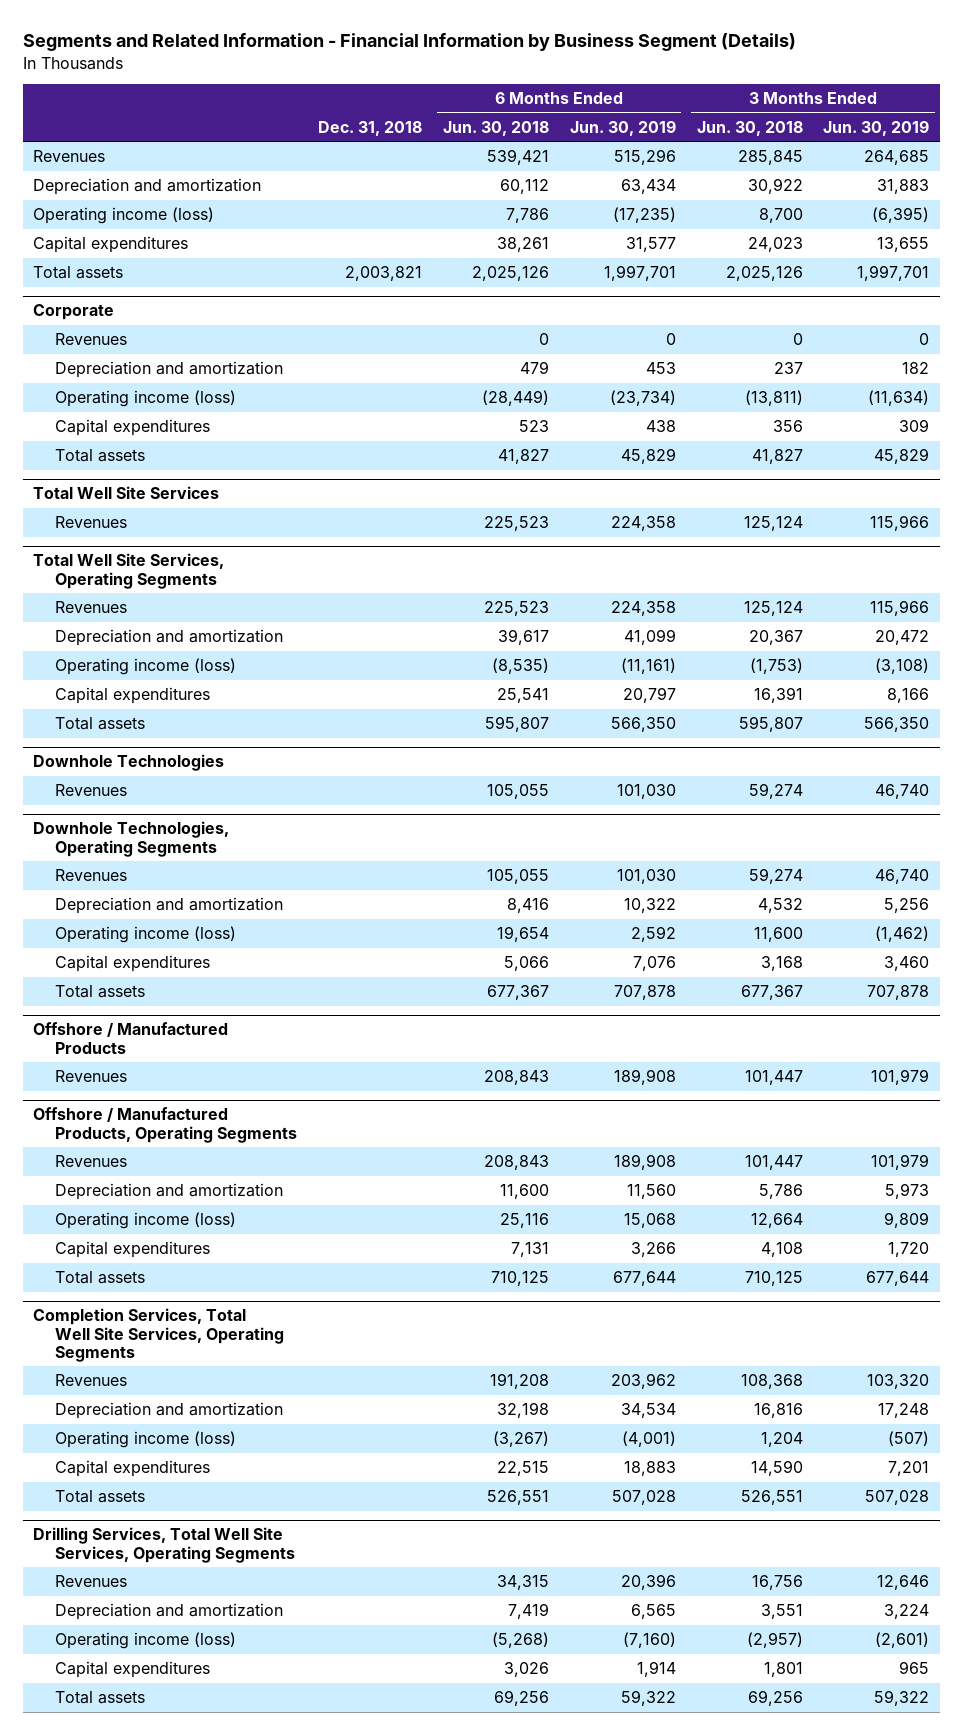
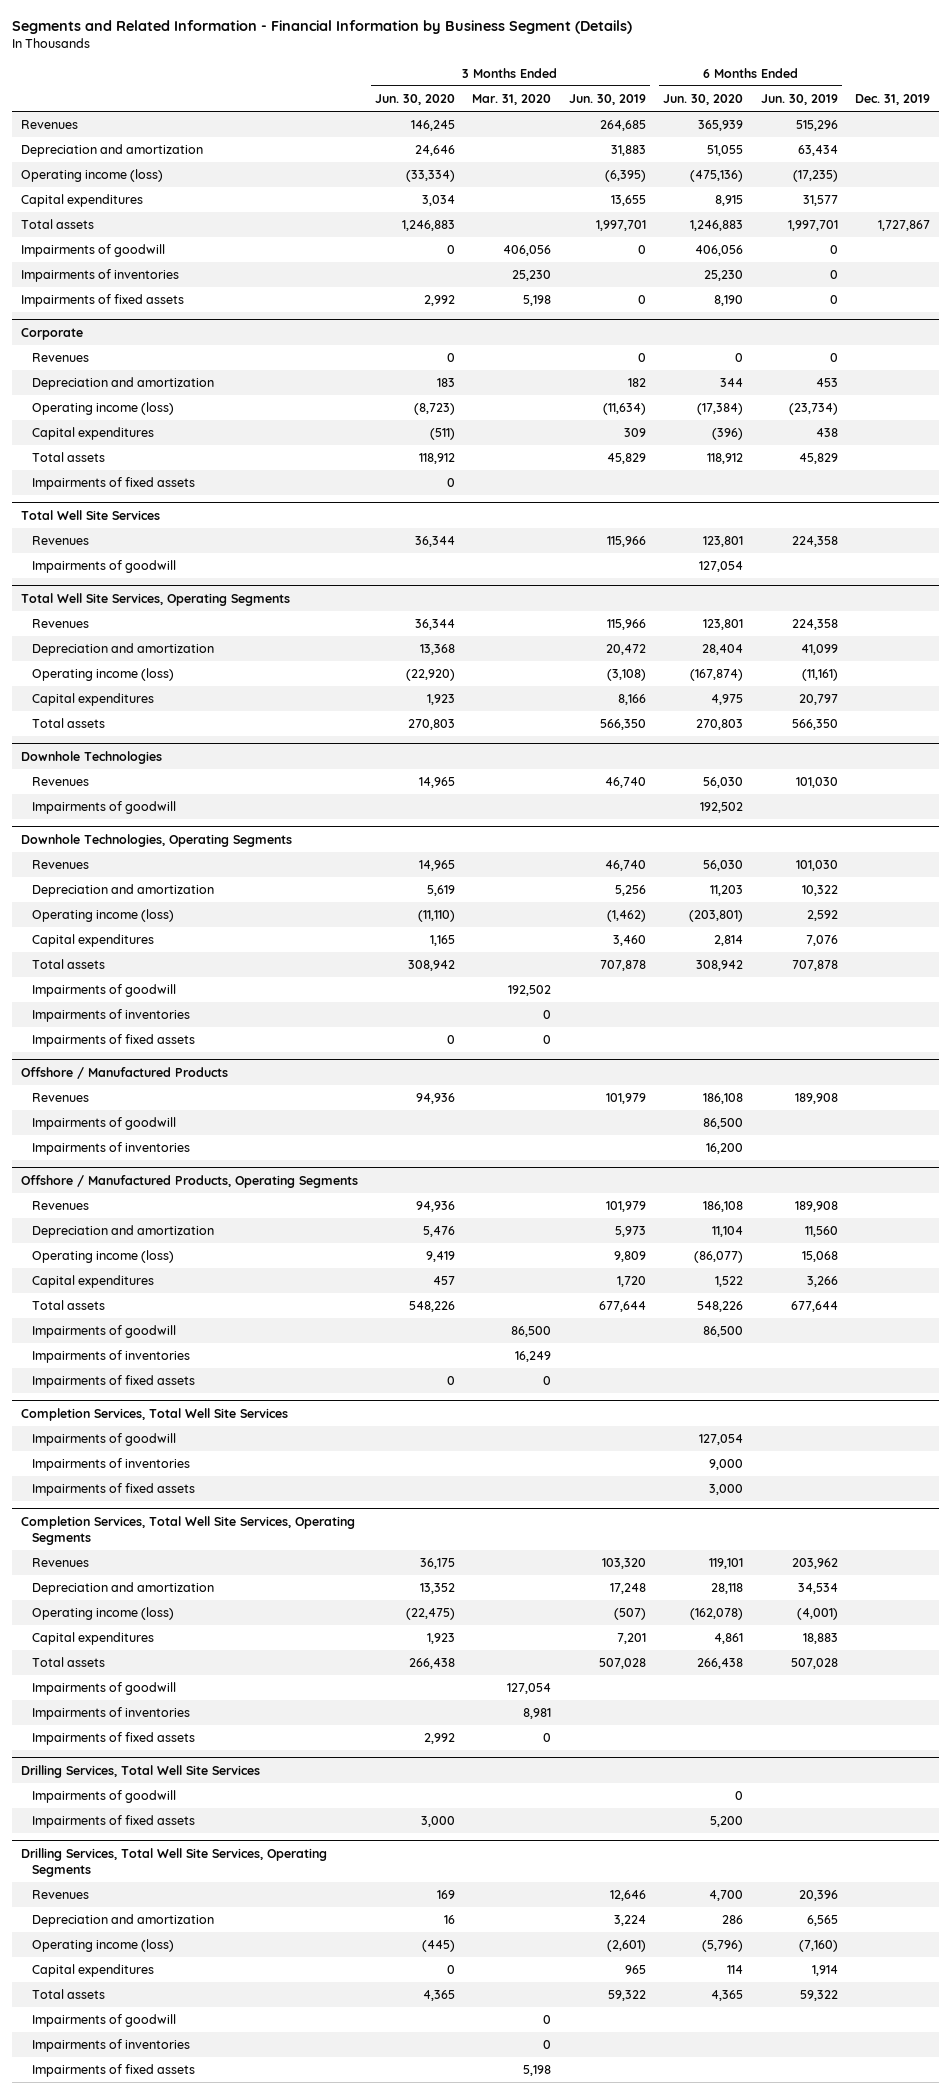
- | Dec. 31, 2018 | 6 Months Ended Jun. 30, 2018 | 6 Months Ended Jun. 30, 2019 | 3 Months Ended Jun. 30, 2018 | 3 Months Ended Jun. 30, 2019
+ | 3 Months Ended Jun. 30, 2020 | 3 Months Ended Mar. 31, 2020 | 3 Months Ended Jun. 30, 2019 | 6 Months Ended Jun. 30, 2020 | 6 Months Ended Jun. 30, 2019 | Dec. 31, 2019
+ Impairments of goodwill | 0 | 406,056 | 0 | 406,056 | 0 |
+ Impairments of inventories | | 25,230 | | 25,230 | 0 |
+ Impairments of fixed assets | 2,992 | 5,198 | 0 | 8,190 | 0 |
@ Corporate
+ Impairments of fixed assets | 0 | | | | |
@ Total Well Site Services
+ Impairments of goodwill | | | | 127,054 | |
@ Downhole Technologies
+ Impairments of goodwill | | | | 192,502 | |
@ Downhole Technologies, Operating Segments
+ Impairments of goodwill | | 192,502 | | | |
+ Impairments of inventories | | 0 | | | |
+ Impairments of fixed assets | 0 | 0 | | | |
@ Offshore / Manufactured Products
+ Impairments of goodwill | | | | 86,500 | |
+ Impairments of inventories | | | | 16,200 | |
@ Offshore / Manufactured Products, Operating Segments
+ Impairments of goodwill | | 86,500 | | 86,500 | |
+ Impairments of inventories | | 16,249 | | | |
+ Impairments of fixed assets | 0 | 0 | | | |
+ Completion Services, Total Well Site Services
+ Impairments of goodwill | | | | 127,054 | |
+ Impairments of inventories | | | | 9,000 | |
+ Impairments of fixed assets | | | | 3,000 | |
@ Completion Services, Total Well Site Services, Operating Segments
+ Impairments of goodwill | | 127,054 | | | |
+ Impairments of inventories | | 8,981 | | | |
+ Impairments of fixed assets | 2,992 | 0 | | | |
+ Drilling Services, Total Well Site Services
+ Impairments of goodwill | | | | 0 | |
+ Impairments of fixed assets | 3,000 | | | 5,200 | |
@ Drilling Services, Total Well Site Services, Operating Segments
+ Impairments of goodwill | | 0 | | | |
+ Impairments of inventories | | 0 | | | |
+ Impairments of fixed assets | | 5,198 | | | |

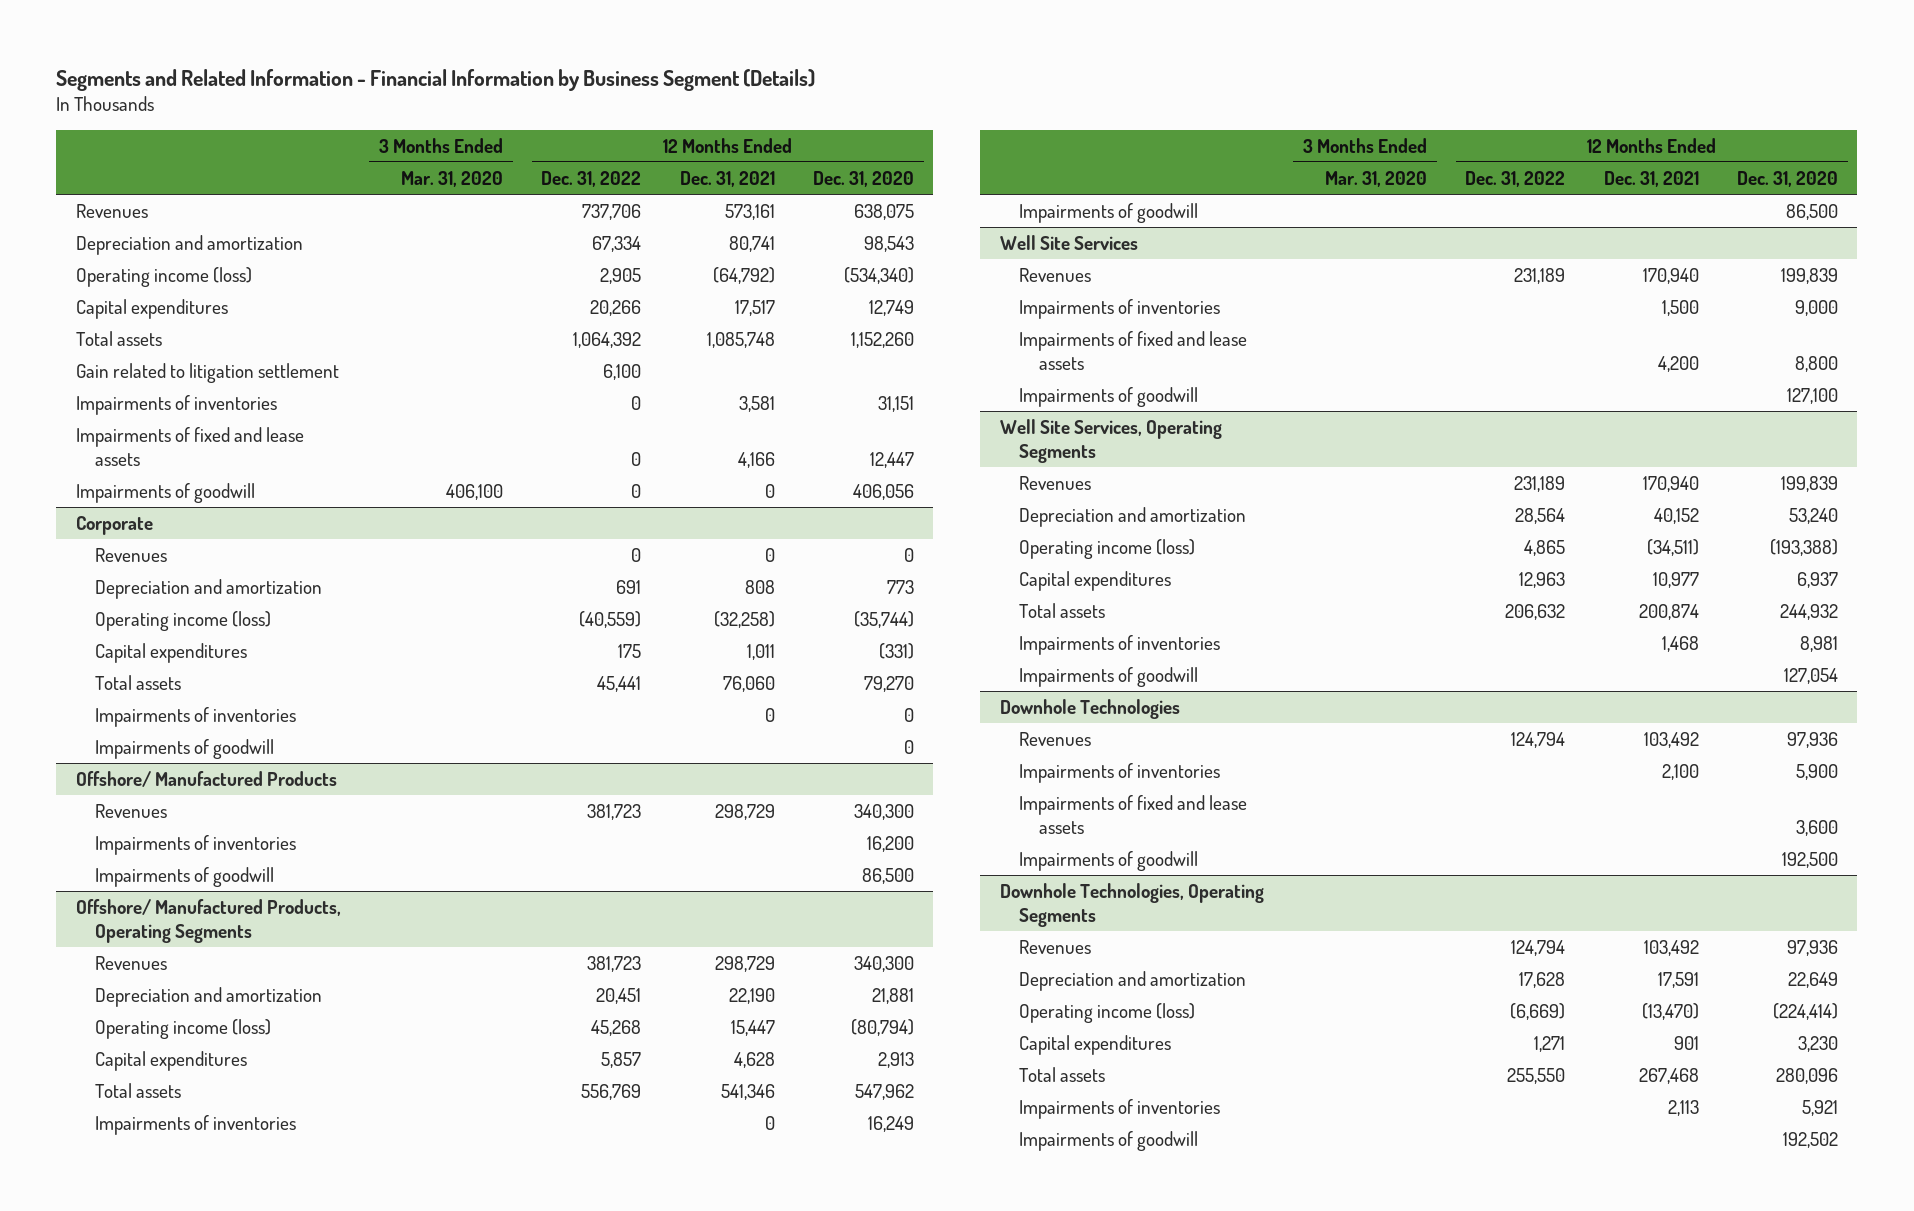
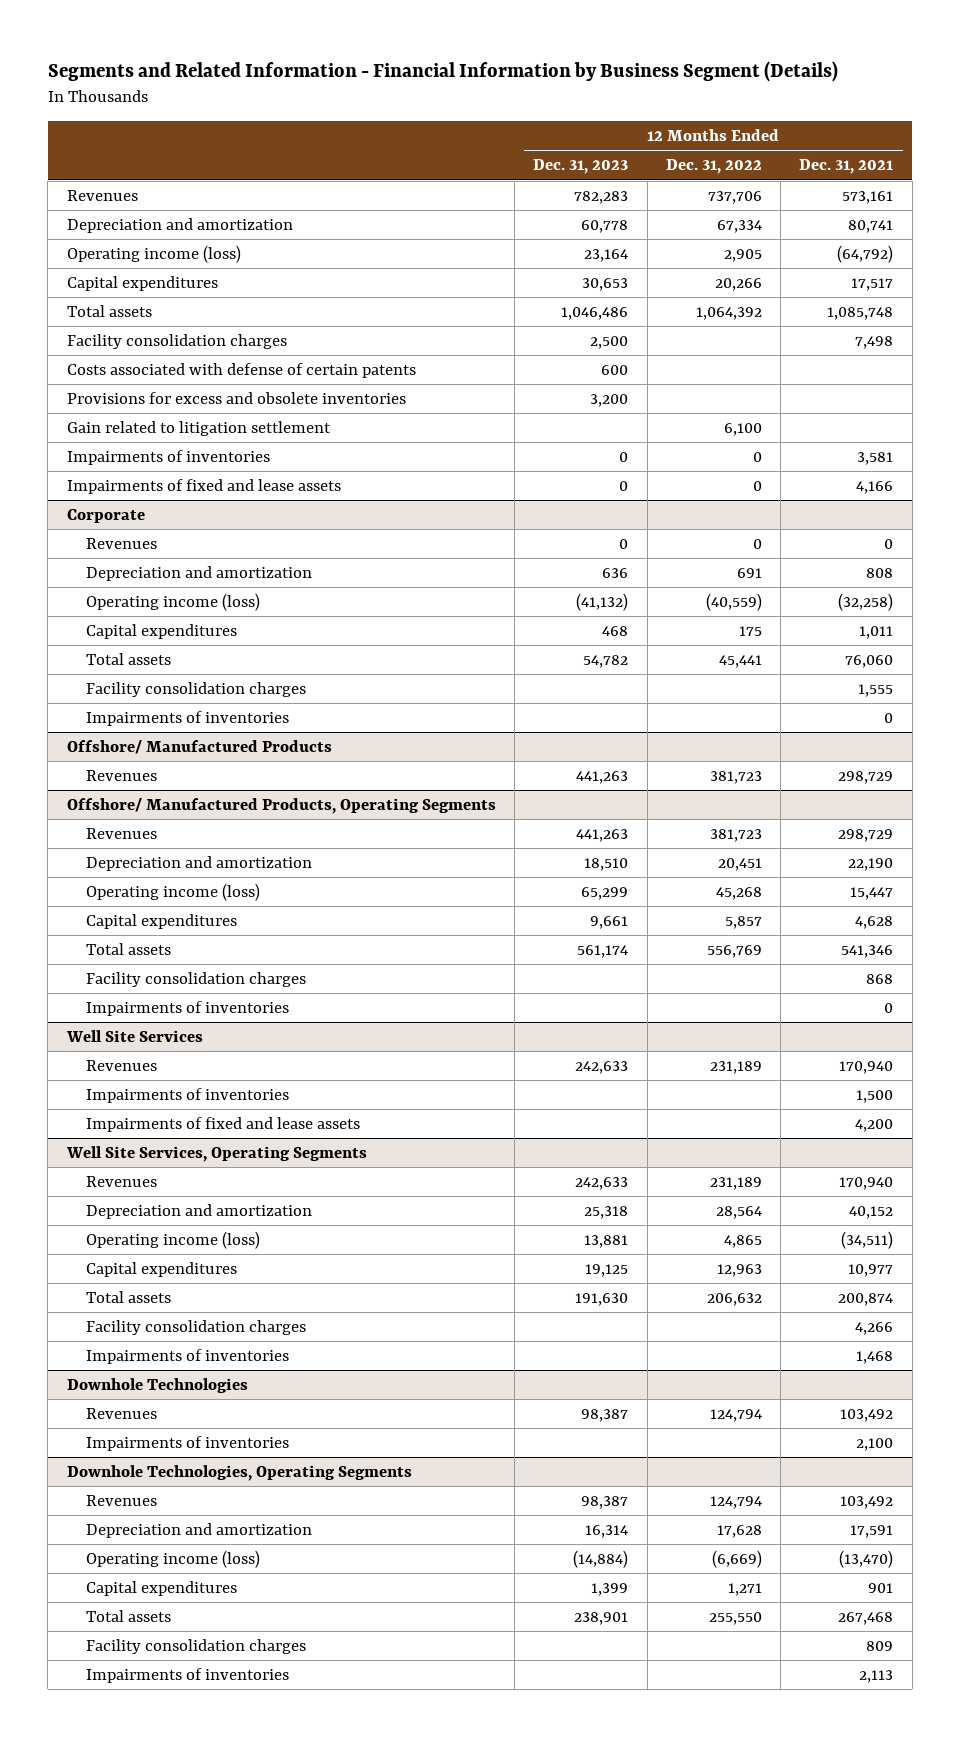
- | 3 Months Ended Mar. 31, 2020 | 12 Months Ended Dec. 31, 2022 | 12 Months Ended Dec. 31, 2021 | 12 Months Ended Dec. 31, 2020
+ | 12 Months Ended Dec. 31, 2023 | 12 Months Ended Dec. 31, 2022 | 12 Months Ended Dec. 31, 2021
+ Facility consolidation charges | 2,500 | | 7,498
+ Costs associated with defense of certain patents | 600 | |
+ Provisions for excess and obsolete inventories | 3,200 | |
- Impairments of goodwill | 406,100 | 0 | 0 | 406,056
@ Corporate
+ Facility consolidation charges | | | 1,555
- Impairments of goodwill | | | | 0
@ Offshore/ Manufactured Products
- Impairments of inventories | | | | 16,200
- Impairments of goodwill | | | | 86,500
@ Offshore/ Manufactured Products, Operating Segments
+ Facility consolidation charges | | | 868
- Impairments of goodwill | | | | 86,500
@ Well Site Services
- Impairments of goodwill | | | | 127,100
@ Well Site Services, Operating Segments
+ Facility consolidation charges | | | 4,266
- Impairments of goodwill | | | | 127,054
@ Downhole Technologies
- Impairments of fixed and lease assets | | | | 3,600
- Impairments of goodwill | | | | 192,500
@ Downhole Technologies, Operating Segments
+ Facility consolidation charges | | | 809
- Impairments of goodwill | | | | 192,502

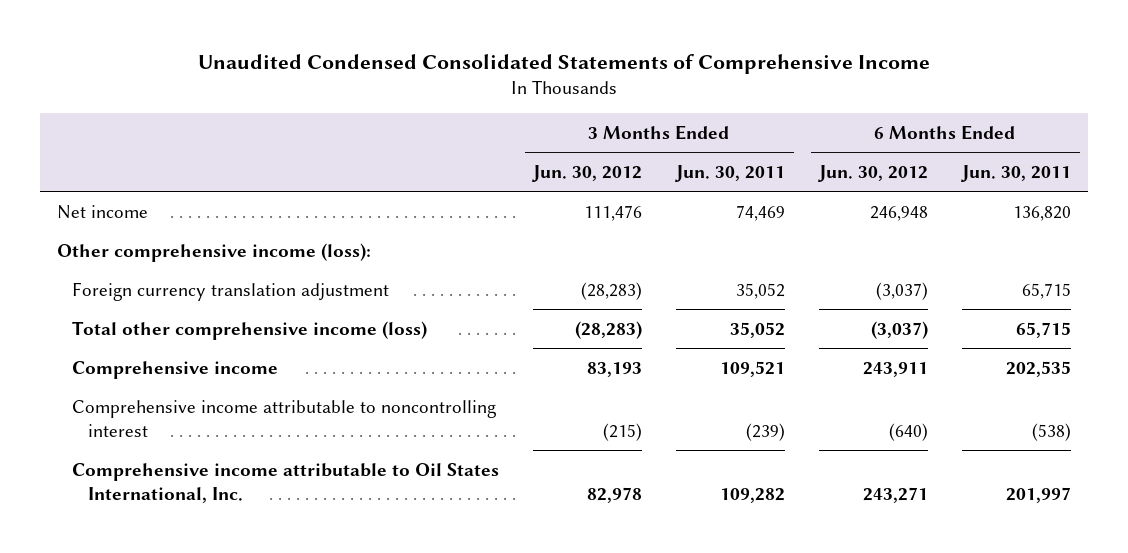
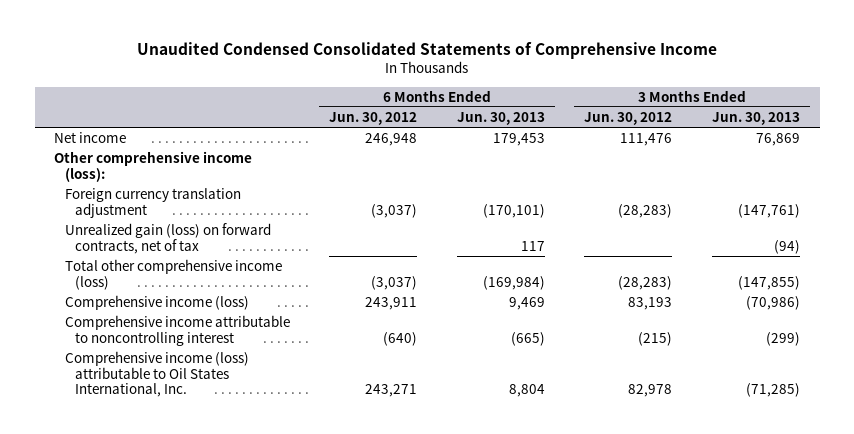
- | 3 Months Ended Jun. 30, 2012 | 3 Months Ended Jun. 30, 2011 | 6 Months Ended Jun. 30, 2012 | 6 Months Ended Jun. 30, 2011
+ | 6 Months Ended Jun. 30, 2012 | 6 Months Ended Jun. 30, 2013 | 3 Months Ended Jun. 30, 2012 | 3 Months Ended Jun. 30, 2013
+ Unrealized gain (loss) on forward contracts, net of tax | | 117 | | (94)
- Comprehensive income | 83,193 | 109,521 | 243,911 | 202,535
+ Comprehensive income (loss) | 243,911 | 9,469 | 83,193 | (70,986)
- Comprehensive income attributable to Oil States International, Inc. | 82,978 | 109,282 | 243,271 | 201,997
+ Comprehensive income (loss) attributable to Oil States International, Inc. | 243,271 | 8,804 | 82,978 | (71,285)

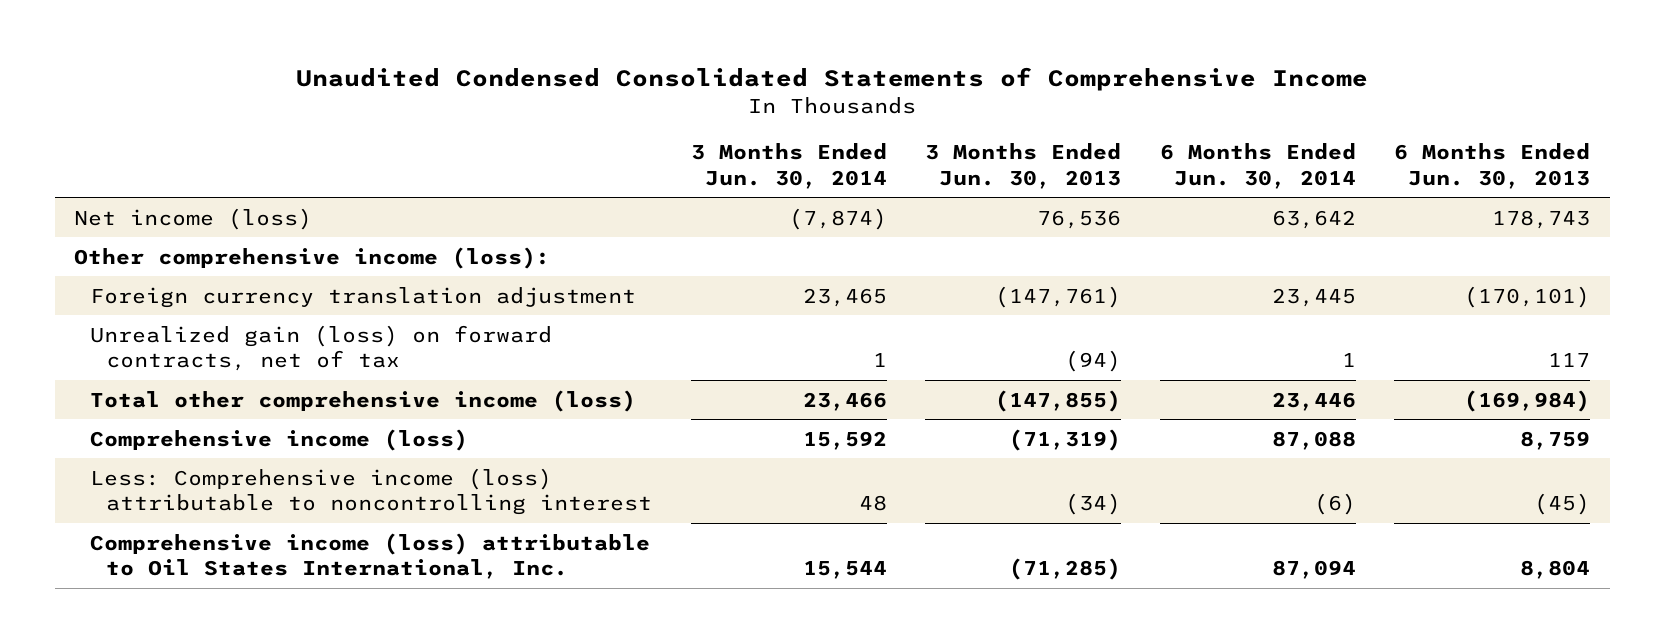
- | 6 Months Ended Jun. 30, 2012 | 6 Months Ended Jun. 30, 2013 | 3 Months Ended Jun. 30, 2012 | 3 Months Ended Jun. 30, 2013
+ | 3 Months Ended Jun. 30, 2014 | 3 Months Ended Jun. 30, 2013 | 6 Months Ended Jun. 30, 2014 | 6 Months Ended Jun. 30, 2013
- Net income | 246,948 | 179,453 | 111,476 | 76,869
+ Net income (loss) | (7,874) | 76,536 | 63,642 | 178,743
- Comprehensive income (loss) | 243,911 | 9,469 | 83,193 | (70,986)
- Comprehensive income attributable to noncontrolling interest | (640) | (665) | (215) | (299)
+ Comprehensive income (loss) | 15,592 | (71,319) | 87,088 | 8,759
+ Less: Comprehensive income (loss) attributable to noncontrolling interest | 48 | (34) | (6) | (45)

